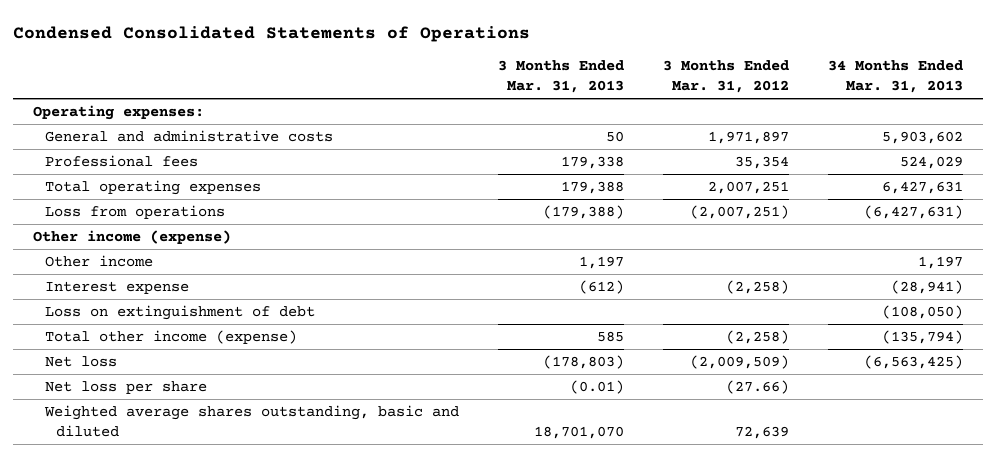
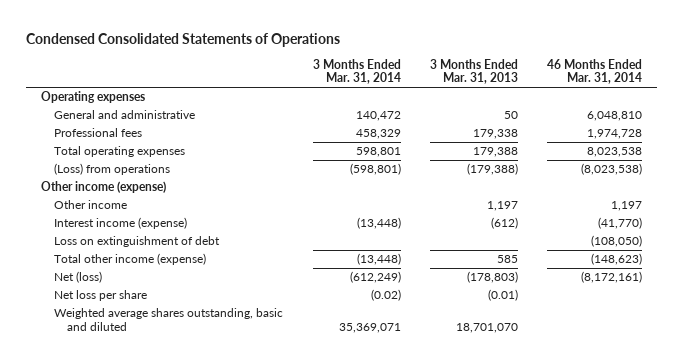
- | 3 Months Ended Mar. 31, 2013 | 3 Months Ended Mar. 31, 2012 | 34 Months Ended Mar. 31, 2013
+ | 3 Months Ended Mar. 31, 2014 | 3 Months Ended Mar. 31, 2013 | 46 Months Ended Mar. 31, 2014
- Operating expenses:
- General and administrative costs | 50 | 1,971,897 | 5,903,602
+ Operating expenses
+ General and administrative | 140,472 | 50 | 6,048,810
- Loss from operations | (179,388) | (2,007,251) | (6,427,631)
+ (Loss) from operations | (598,801) | (179,388) | (8,023,538)
- Interest expense | (612) | (2,258) | (28,941)
+ Interest income (expense) | (13,448) | (612) | (41,770)
- Net loss | (178,803) | (2,009,509) | (6,563,425)
+ Net (loss) | (612,249) | (178,803) | (8,172,161)

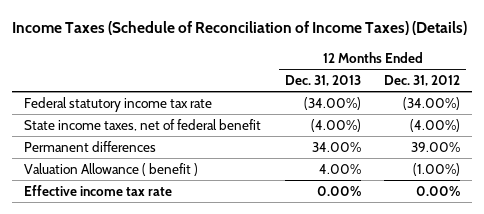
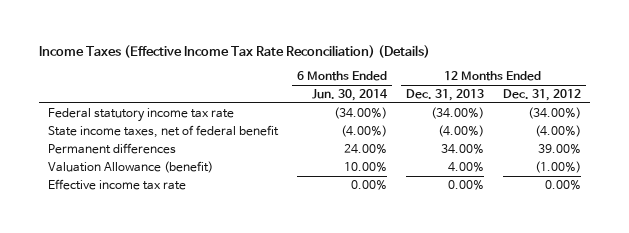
- Income Taxes (Schedule of Reconciliation of Income Taxes) (Details)
+ Income Taxes (Effective Income Tax Rate Reconciliation) (Details)
- | 12 Months Ended Dec. 31, 2013 | 12 Months Ended Dec. 31, 2012
+ | 6 Months Ended Jun. 30, 2014 | 12 Months Ended Dec. 31, 2013 | 12 Months Ended Dec. 31, 2012
- Valuation Allowance ( benefit ) | 4.00% | (1.00%)
+ Valuation Allowance (benefit) | 10.00% | 4.00% | (1.00%)

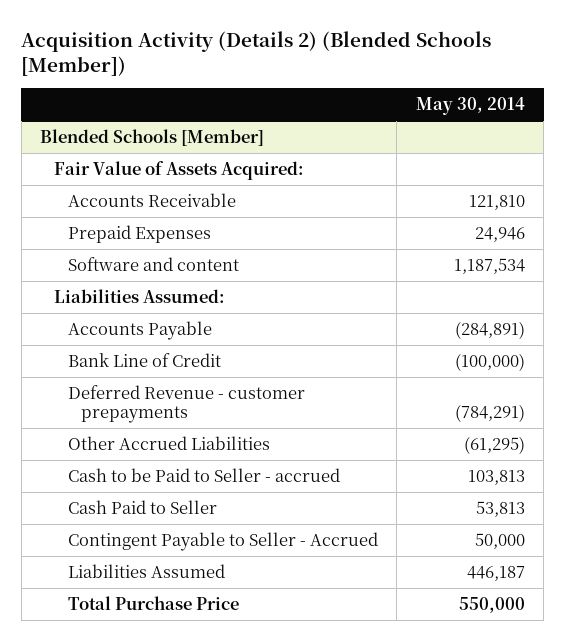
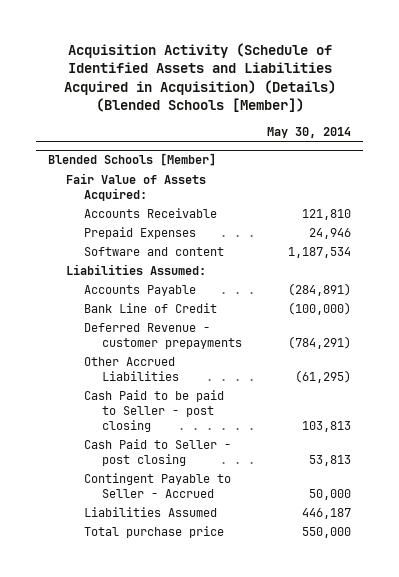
- Acquisition Activity (Details 2) (Blended Schools [Member])
+ Acquisition Activity (Schedule of Identified Assets and Liabilities Acquired in Acquisition) (Details) (Blended Schools [Member])
@ Blended Schools [Member]
- Cash to be Paid to Seller - accrued | 103,813
- Cash Paid to Seller | 53,813
+ Cash Paid to be paid to Seller - post closing | 103,813
+ Cash Paid to Seller - post closing | 53,813
- Total Purchase Price | 550,000
+ Total purchase price | 550,000

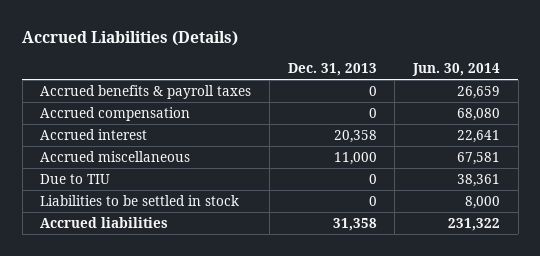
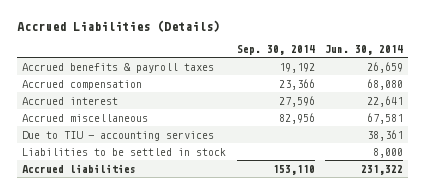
- | Dec. 31, 2013 | Jun. 30, 2014
+ | Sep. 30, 2014 | Jun. 30, 2014
- Due to TIU | 0 | 38,361
+ Due to TIU - accounting services | | 38,361

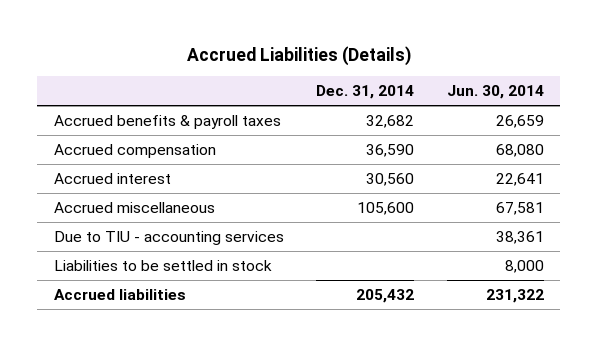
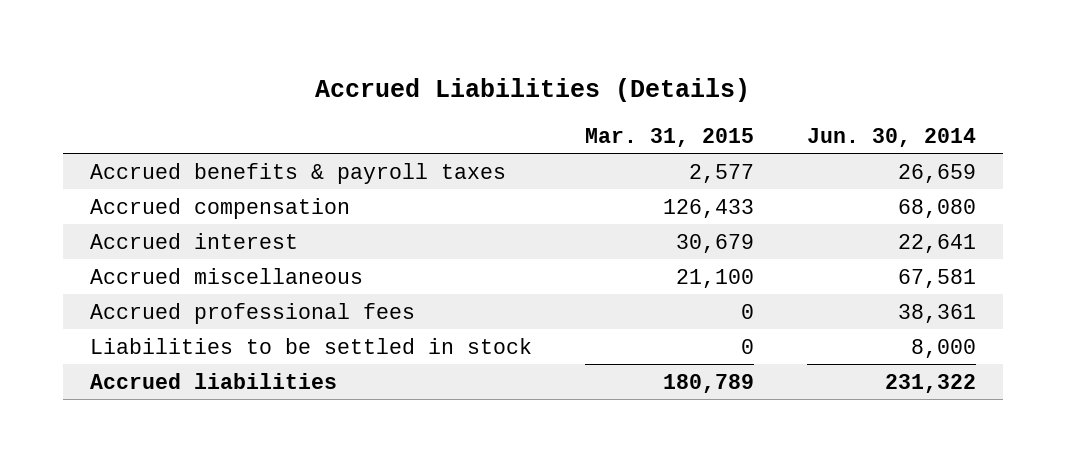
- | Dec. 31, 2014 | Jun. 30, 2014
+ | Mar. 31, 2015 | Jun. 30, 2014
- Due to TIU - accounting services | | 38,361
+ Accrued professional fees | 0 | 38,361

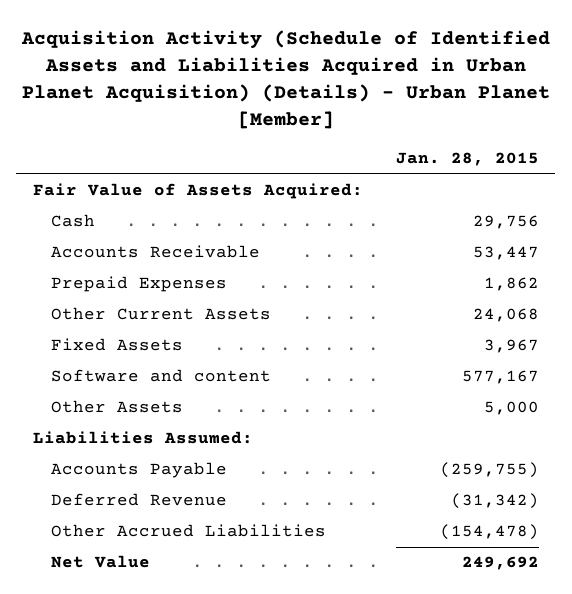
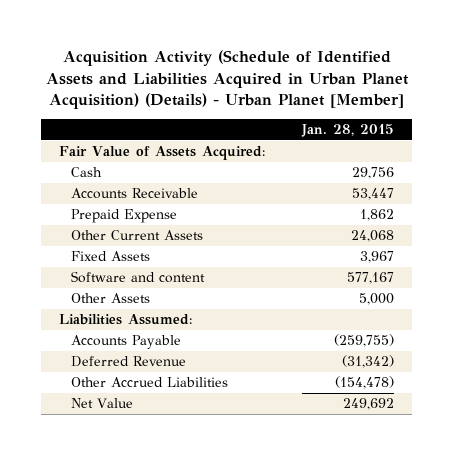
- Prepaid Expenses | 1,862
+ Prepaid Expense | 1,862

